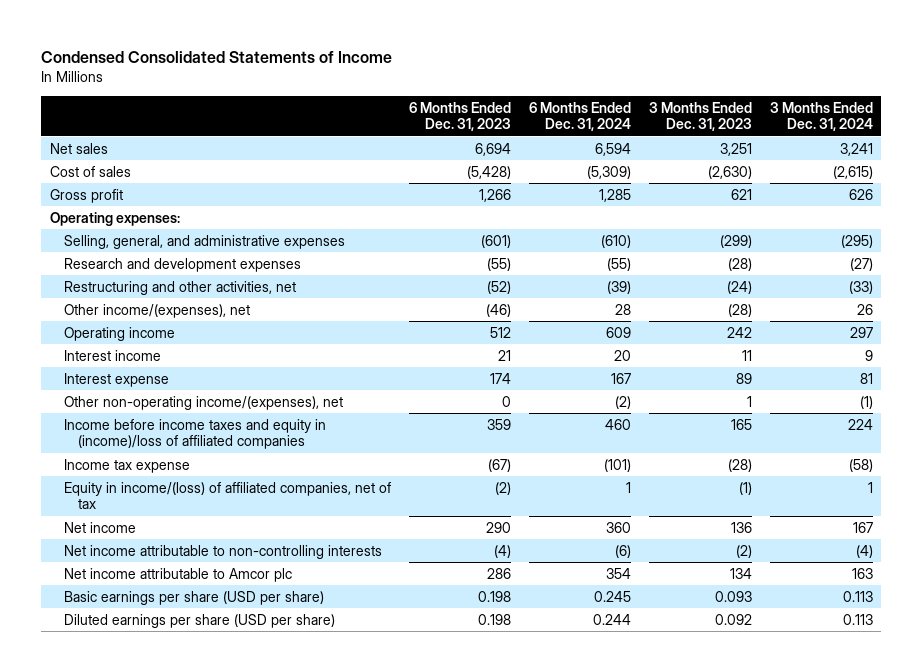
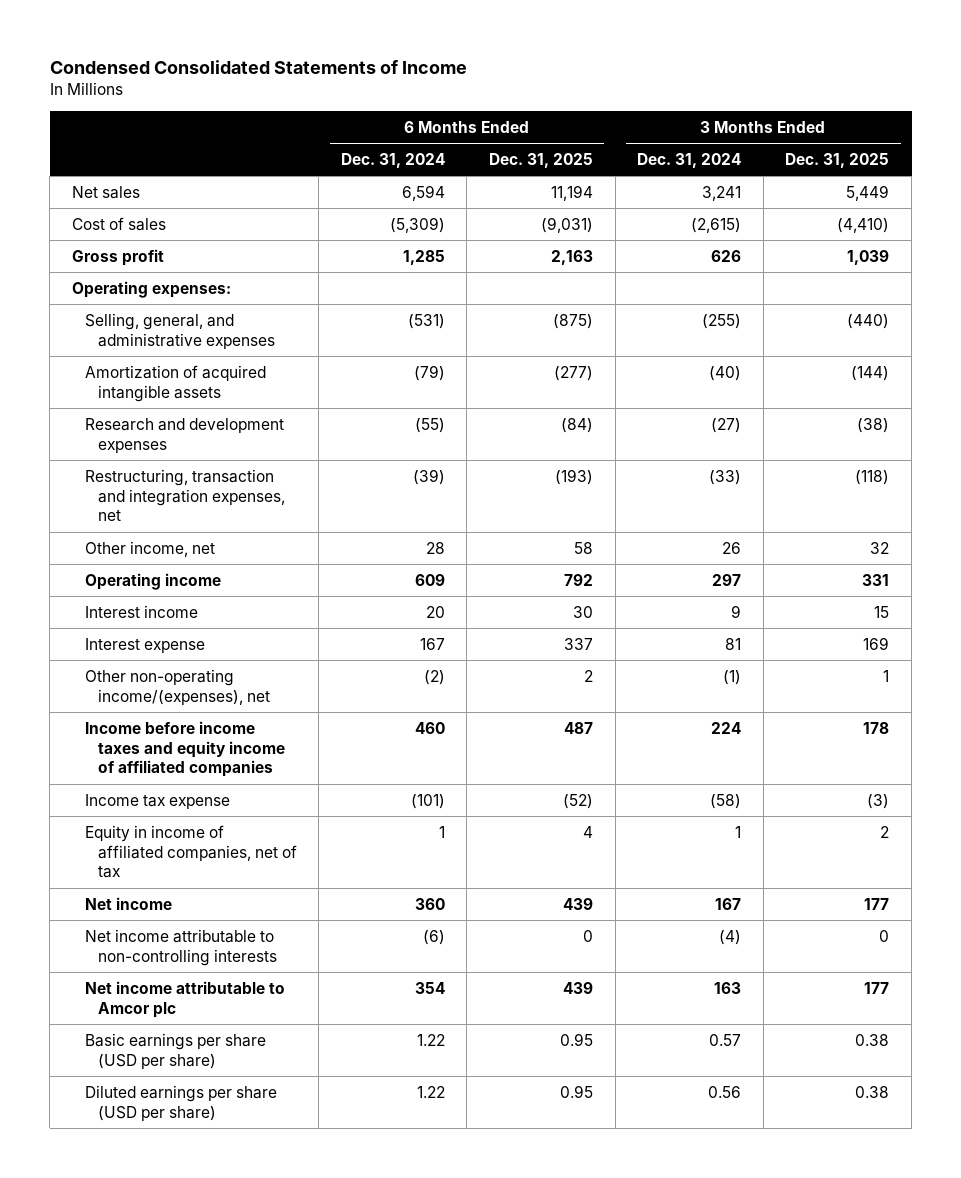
- | 6 Months Ended Dec. 31, 2023 | 6 Months Ended Dec. 31, 2024 | 3 Months Ended Dec. 31, 2023 | 3 Months Ended Dec. 31, 2024
+ | 6 Months Ended Dec. 31, 2024 | 6 Months Ended Dec. 31, 2025 | 3 Months Ended Dec. 31, 2024 | 3 Months Ended Dec. 31, 2025
- Selling, general, and administrative expenses | (601) | (610) | (299) | (295)
+ Selling, general, and administrative expenses | (531) | (875) | (255) | (440)
+ Amortization of acquired intangible assets | (79) | (277) | (40) | (144)
- Restructuring and other activities, net | (52) | (39) | (24) | (33)
- Other income/(expenses), net | (46) | 28 | (28) | 26
+ Restructuring, transaction and integration expenses, net | (39) | (193) | (33) | (118)
+ Other income, net | 28 | 58 | 26 | 32
- Income before income taxes and equity in (income)/loss of affiliated companies | 359 | 460 | 165 | 224
+ Income before income taxes and equity income of affiliated companies | 460 | 487 | 224 | 178
- Equity in income/(loss) of affiliated companies, net of tax | (2) | 1 | (1) | 1
+ Equity in income of affiliated companies, net of tax | 1 | 4 | 1 | 2
- Basic earnings per share (USD per share) | 0.198 | 0.245 | 0.093 | 0.113
- Diluted earnings per share (USD per share) | 0.198 | 0.244 | 0.092 | 0.113
+ Basic earnings per share (USD per share) | 1.22 | 0.95 | 0.57 | 0.38
+ Diluted earnings per share (USD per share) | 1.22 | 0.95 | 0.56 | 0.38

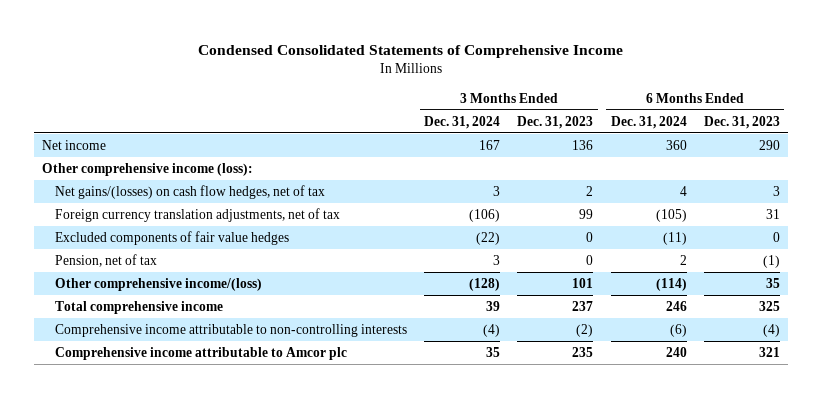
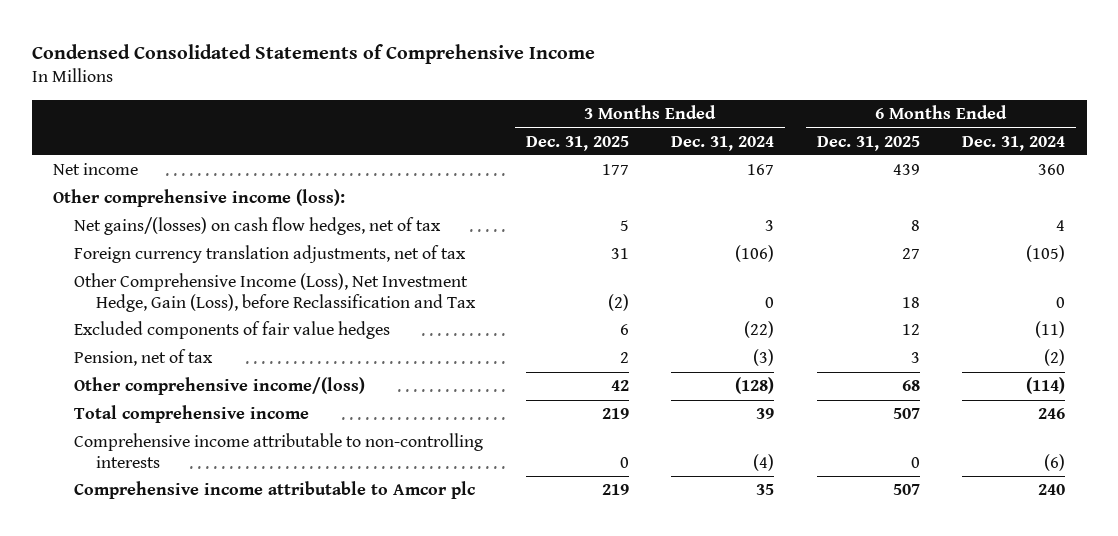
- | 3 Months Ended Dec. 31, 2024 | 3 Months Ended Dec. 31, 2023 | 6 Months Ended Dec. 31, 2024 | 6 Months Ended Dec. 31, 2023
+ | 3 Months Ended Dec. 31, 2025 | 3 Months Ended Dec. 31, 2024 | 6 Months Ended Dec. 31, 2025 | 6 Months Ended Dec. 31, 2024
+ Other Comprehensive Income (Loss), Net Investment Hedge, Gain (Loss), before Reclassification and Tax | (2) | 0 | 18 | 0
- Pension, net of tax | 3 | 0 | 2 | (1)
+ Pension, net of tax | 2 | (3) | 3 | (2)

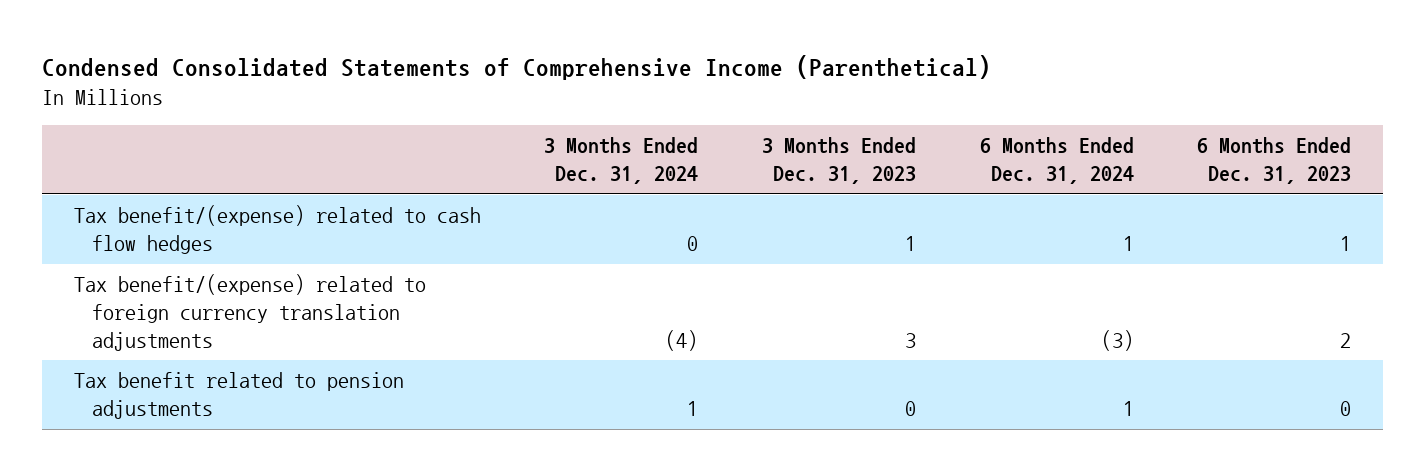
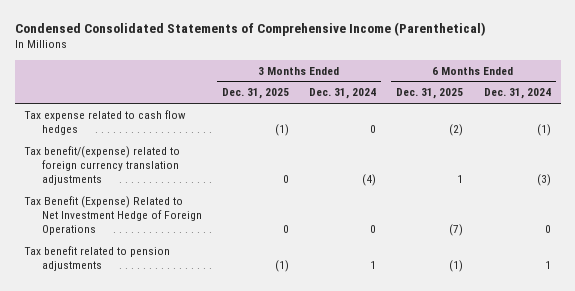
- | 3 Months Ended Dec. 31, 2024 | 3 Months Ended Dec. 31, 2023 | 6 Months Ended Dec. 31, 2024 | 6 Months Ended Dec. 31, 2023
+ | 3 Months Ended Dec. 31, 2025 | 3 Months Ended Dec. 31, 2024 | 6 Months Ended Dec. 31, 2025 | 6 Months Ended Dec. 31, 2024
- Tax benefit/(expense) related to cash flow hedges | 0 | 1 | 1 | 1
+ Tax expense related to cash flow hedges | (1) | 0 | (2) | (1)
+ Tax Benefit (Expense) Related to Net Investment Hedge of Foreign Operations | 0 | 0 | (7) | 0

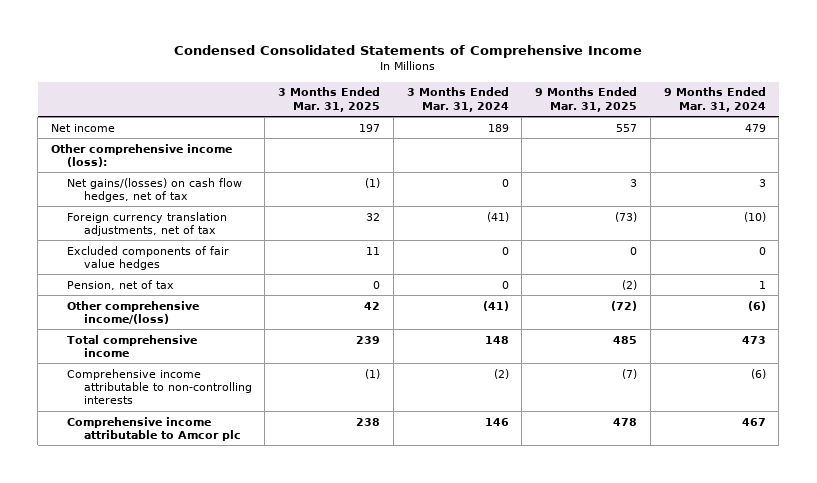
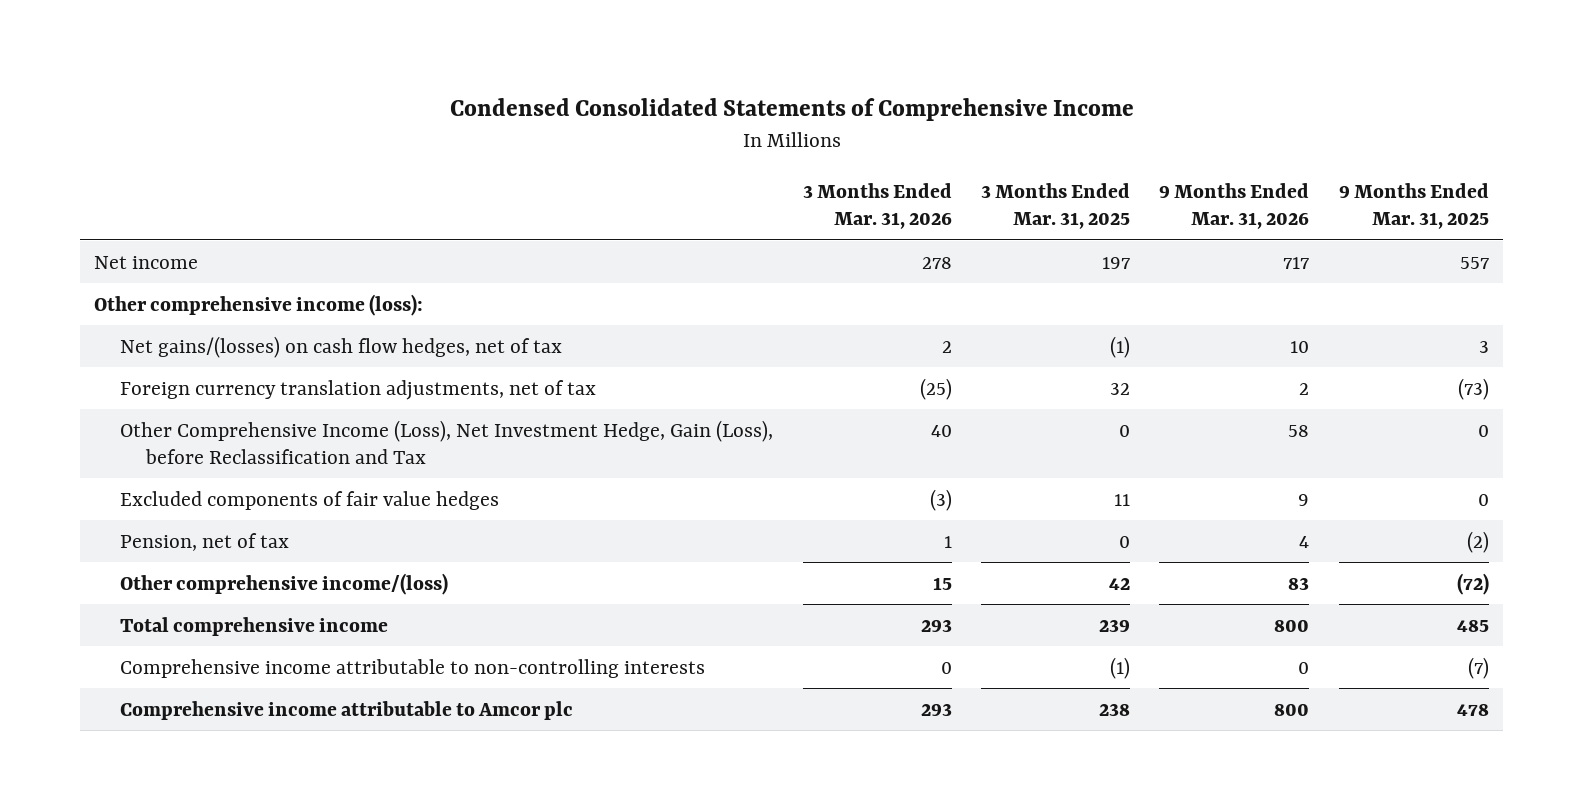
- | 3 Months Ended Mar. 31, 2025 | 3 Months Ended Mar. 31, 2024 | 9 Months Ended Mar. 31, 2025 | 9 Months Ended Mar. 31, 2024
+ | 3 Months Ended Mar. 31, 2026 | 3 Months Ended Mar. 31, 2025 | 9 Months Ended Mar. 31, 2026 | 9 Months Ended Mar. 31, 2025
+ Other Comprehensive Income (Loss), Net Investment Hedge, Gain (Loss), before Reclassification and Tax | 40 | 0 | 58 | 0

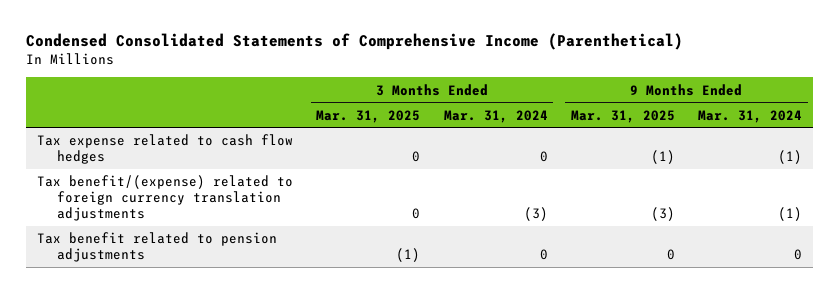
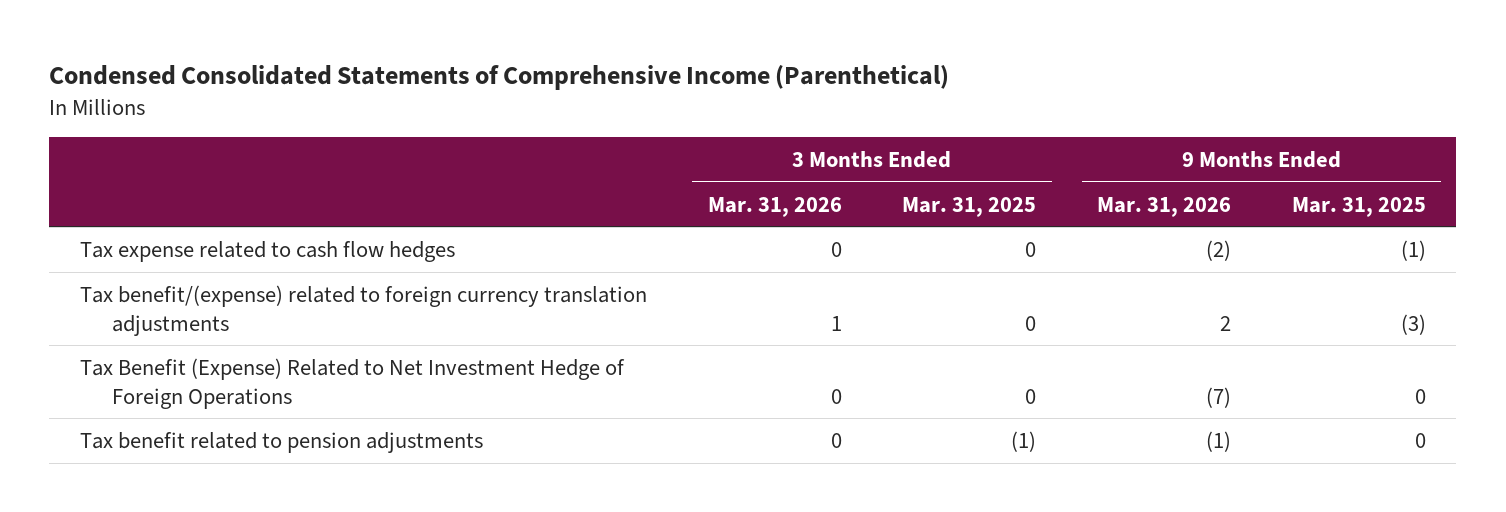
- | 3 Months Ended Mar. 31, 2025 | 3 Months Ended Mar. 31, 2024 | 9 Months Ended Mar. 31, 2025 | 9 Months Ended Mar. 31, 2024
+ | 3 Months Ended Mar. 31, 2026 | 3 Months Ended Mar. 31, 2025 | 9 Months Ended Mar. 31, 2026 | 9 Months Ended Mar. 31, 2025
+ Tax Benefit (Expense) Related to Net Investment Hedge of Foreign Operations | 0 | 0 | (7) | 0

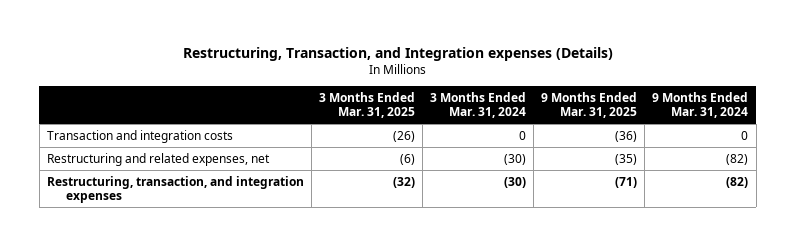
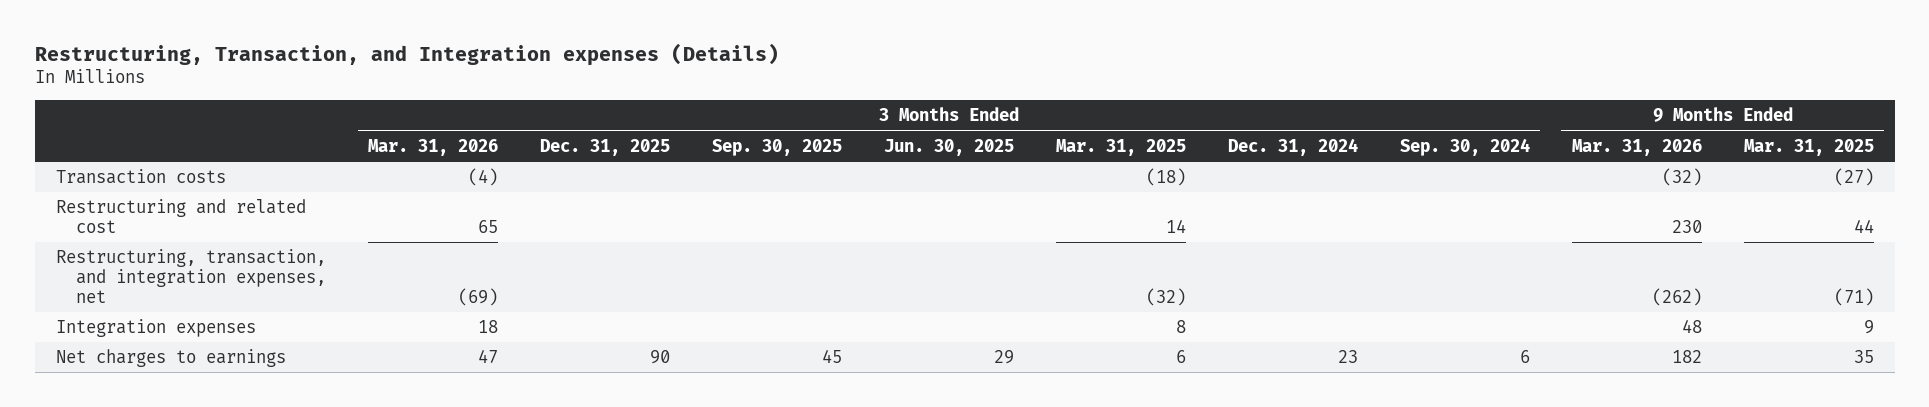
- | 3 Months Ended Mar. 31, 2025 | 3 Months Ended Mar. 31, 2024 | 9 Months Ended Mar. 31, 2025 | 9 Months Ended Mar. 31, 2024
+ | 3 Months Ended Mar. 31, 2026 | 3 Months Ended Dec. 31, 2025 | 3 Months Ended Sep. 30, 2025 | 3 Months Ended Jun. 30, 2025 | 3 Months Ended Mar. 31, 2025 | 3 Months Ended Dec. 31, 2024 | 3 Months Ended Sep. 30, 2024 | 9 Months Ended Mar. 31, 2026 | 9 Months Ended Mar. 31, 2025
- Transaction and integration costs | (26) | 0 | (36) | 0
- Restructuring and related expenses, net | (6) | (30) | (35) | (82)
- Restructuring, transaction, and integration expenses | (32) | (30) | (71) | (82)
+ Transaction costs | (4) | | | | (18) | | | (32) | (27)
+ Restructuring and related cost | 65 | | | | 14 | | | 230 | 44
+ Restructuring, transaction, and integration expenses, net | (69) | | | | (32) | | | (262) | (71)
+ Integration expenses | 18 | | | | 8 | | | 48 | 9
+ Net charges to earnings | 47 | 90 | 45 | 29 | 6 | 23 | 6 | 182 | 35

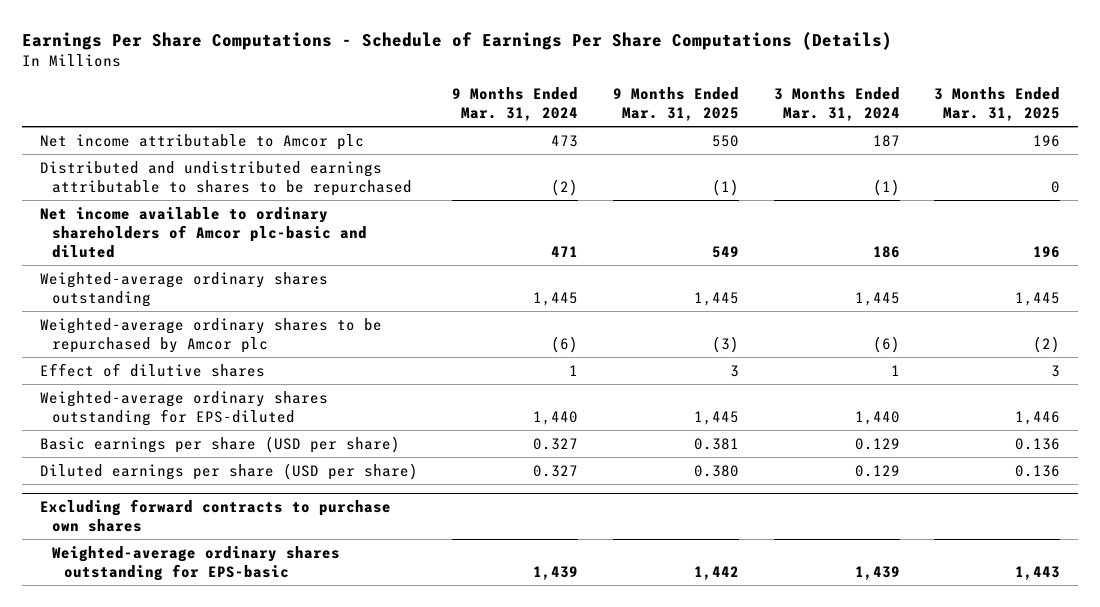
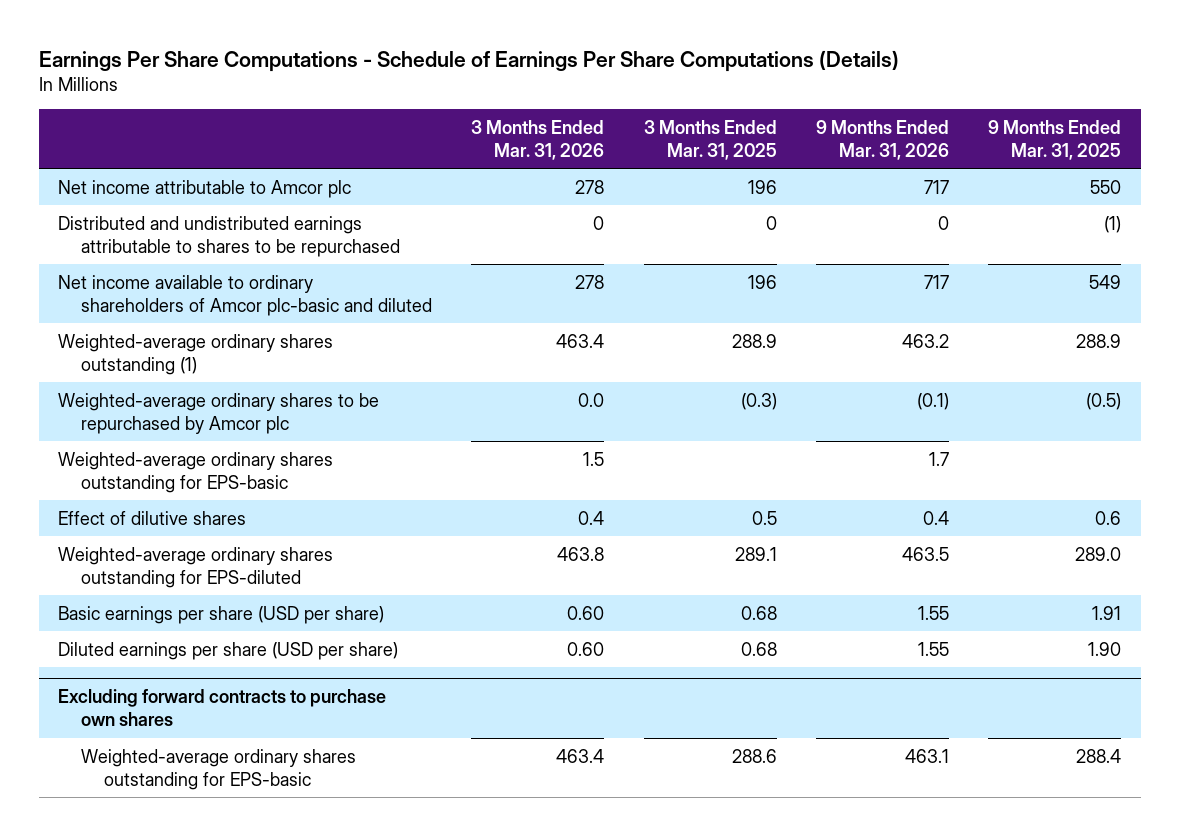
- | 9 Months Ended Mar. 31, 2024 | 9 Months Ended Mar. 31, 2025 | 3 Months Ended Mar. 31, 2024 | 3 Months Ended Mar. 31, 2025
+ | 3 Months Ended Mar. 31, 2026 | 3 Months Ended Mar. 31, 2025 | 9 Months Ended Mar. 31, 2026 | 9 Months Ended Mar. 31, 2025
- Weighted-average ordinary shares outstanding | 1,445 | 1,445 | 1,445 | 1,445
- Weighted-average ordinary shares to be repurchased by Amcor plc | (6) | (3) | (6) | (2)
- Effect of dilutive shares | 1 | 3 | 1 | 3
- Weighted-average ordinary shares outstanding for EPS-diluted | 1,440 | 1,445 | 1,440 | 1,446
- Basic earnings per share (USD per share) | 0.327 | 0.381 | 0.129 | 0.136
- Diluted earnings per share (USD per share) | 0.327 | 0.380 | 0.129 | 0.136
+ Weighted-average ordinary shares outstanding (1) | 463.4 | 288.9 | 463.2 | 288.9
+ Weighted-average ordinary shares to be repurchased by Amcor plc | 0.0 | (0.3) | (0.1) | (0.5)
+ Weighted-average ordinary shares outstanding for EPS-basic | 1.5 | | 1.7 |
+ Effect of dilutive shares | 0.4 | 0.5 | 0.4 | 0.6
+ Weighted-average ordinary shares outstanding for EPS-diluted | 463.8 | 289.1 | 463.5 | 289.0
+ Basic earnings per share (USD per share) | 0.60 | 0.68 | 1.55 | 1.91
+ Diluted earnings per share (USD per share) | 0.60 | 0.68 | 1.55 | 1.90
@ Excluding forward contracts to purchase own shares
- Weighted-average ordinary shares outstanding for EPS-basic | 1,439 | 1,442 | 1,439 | 1,443
+ Weighted-average ordinary shares outstanding for EPS-basic | 463.4 | 288.6 | 463.1 | 288.4

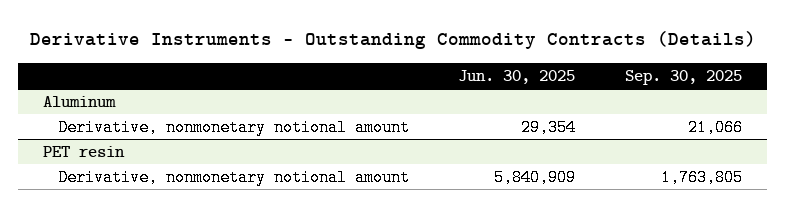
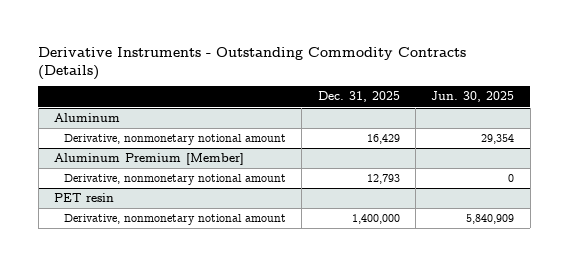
- | Jun. 30, 2025 | Sep. 30, 2025
+ | Dec. 31, 2025 | Jun. 30, 2025
+ Aluminum Premium [Member]
+ Derivative, nonmonetary notional amount | 12,793 | 0

